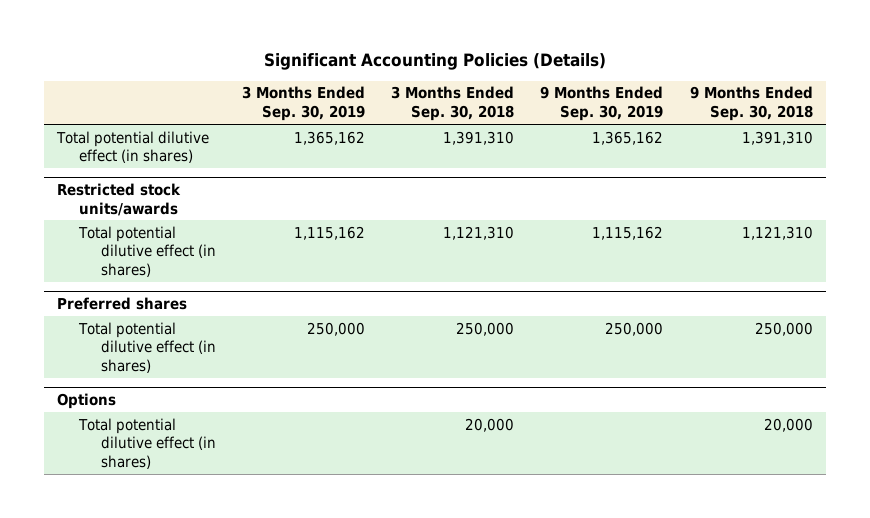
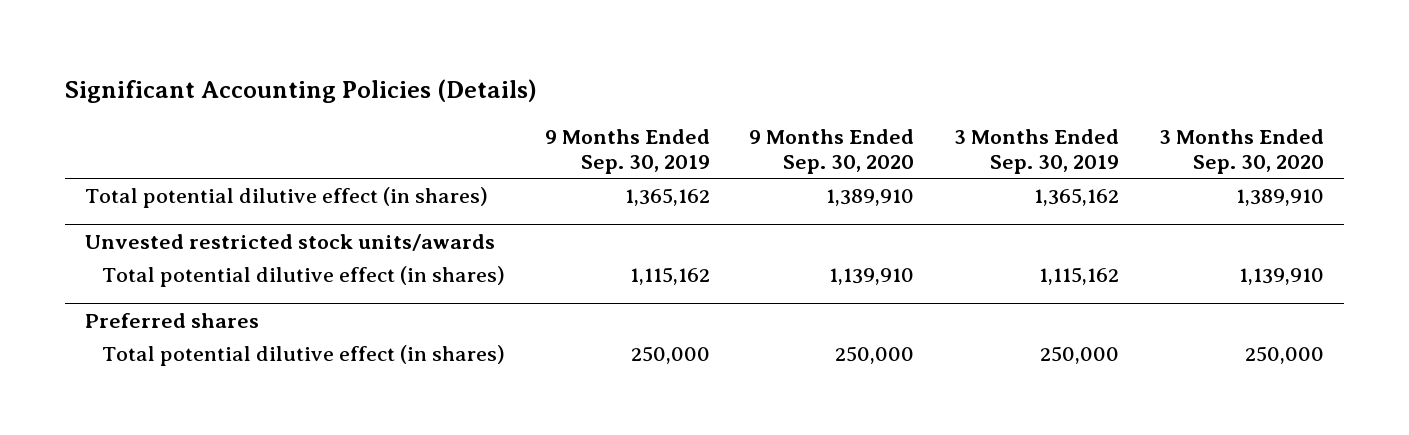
- | 3 Months Ended Sep. 30, 2019 | 3 Months Ended Sep. 30, 2018 | 9 Months Ended Sep. 30, 2019 | 9 Months Ended Sep. 30, 2018
+ | 9 Months Ended Sep. 30, 2019 | 9 Months Ended Sep. 30, 2020 | 3 Months Ended Sep. 30, 2019 | 3 Months Ended Sep. 30, 2020
- Restricted stock units/awards
+ Unvested restricted stock units/awards
- Options
- Total potential dilutive effect (in shares) | | 20,000 | | 20,000

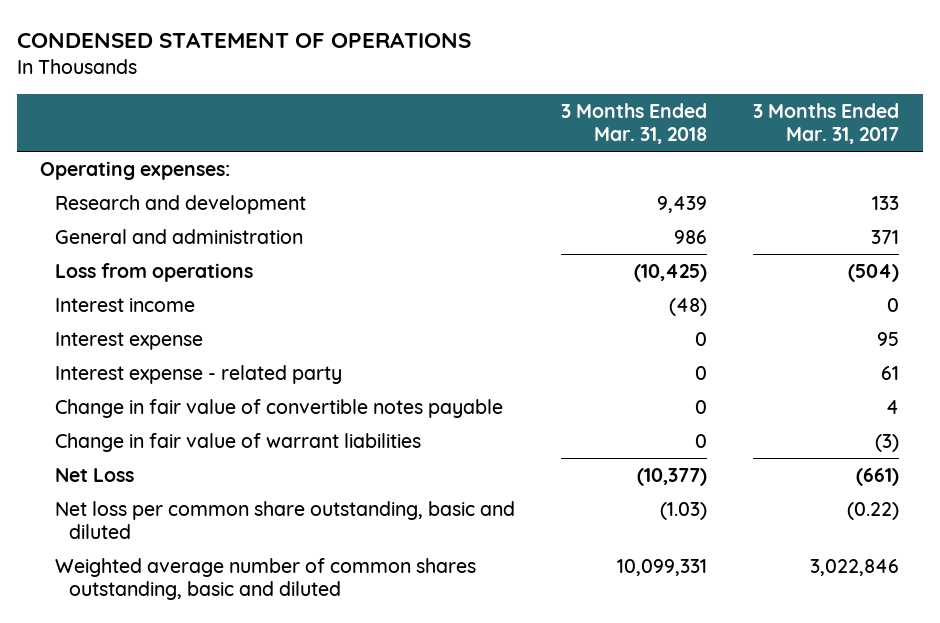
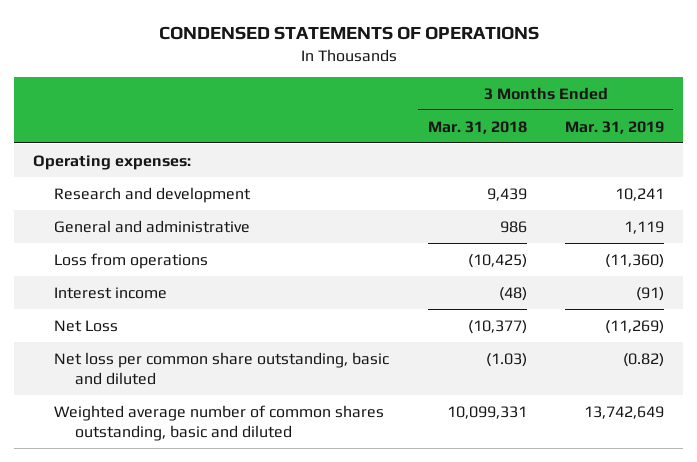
- CONDENSED STATEMENT OF OPERATIONS
+ CONDENSED STATEMENTS OF OPERATIONS
- | 3 Months Ended Mar. 31, 2018 | 3 Months Ended Mar. 31, 2017
+ | 3 Months Ended Mar. 31, 2018 | 3 Months Ended Mar. 31, 2019
- General and administration | 986 | 371
+ General and administrative | 986 | 1,119
- Interest expense | 0 | 95
- Interest expense - related party | 0 | 61
- Change in fair value of convertible notes payable | 0 | 4
- Change in fair value of warrant liabilities | 0 | (3)

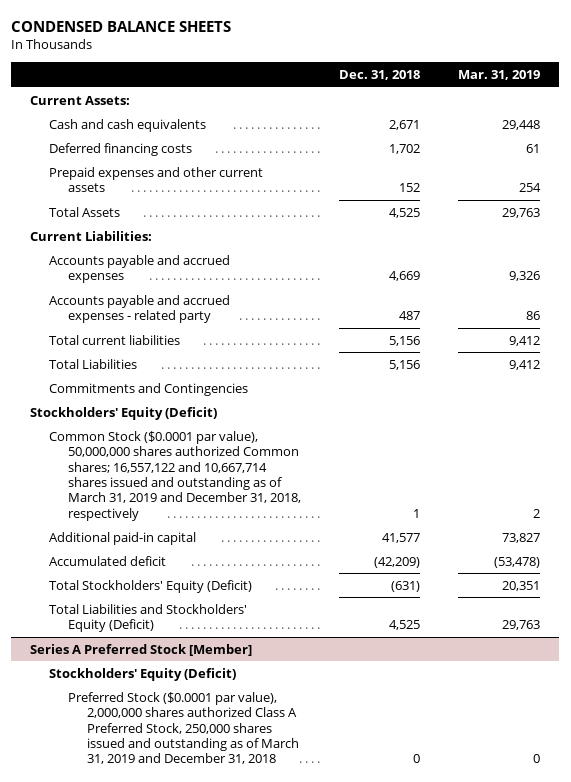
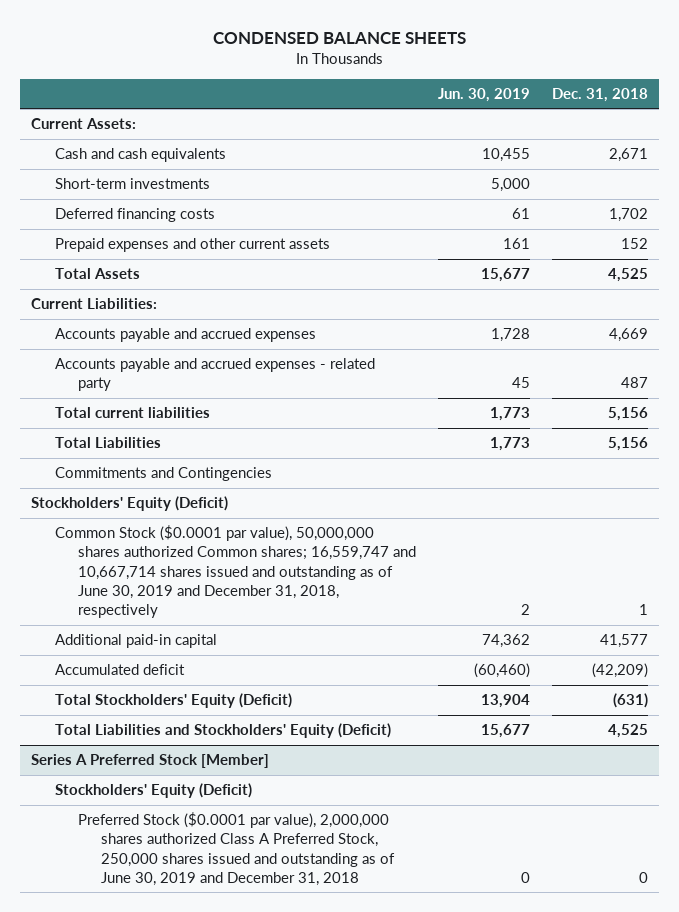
- | Dec. 31, 2018 | Mar. 31, 2019
+ | Jun. 30, 2019 | Dec. 31, 2018
+ Short-term investments | 5,000 |
- Common Stock ($0.0001 par value), 50,000,000 shares authorized Common shares; 16,557,122 and 10,667,714 shares issued and outstanding as of March 31, 2019 and December 31, 2018, respectively | 1 | 2
+ Common Stock ($0.0001 par value), 50,000,000 shares authorized Common shares; 16,559,747 and 10,667,714 shares issued and outstanding as of June 30, 2019 and December 31, 2018, respectively | 2 | 1
@ Series A Preferred Stock [Member]
- Preferred Stock ($0.0001 par value), 2,000,000 shares authorized Class A Preferred Stock, 250,000 shares issued and outstanding as of March 31, 2019 and December 31, 2018 | 0 | 0
+ Preferred Stock ($0.0001 par value), 2,000,000 shares authorized Class A Preferred Stock, 250,000 shares issued and outstanding as of June 30, 2019 and December 31, 2018 | 0 | 0

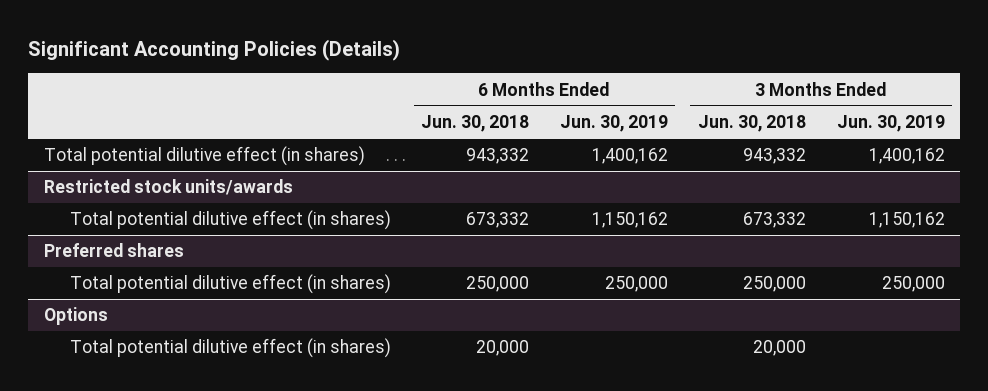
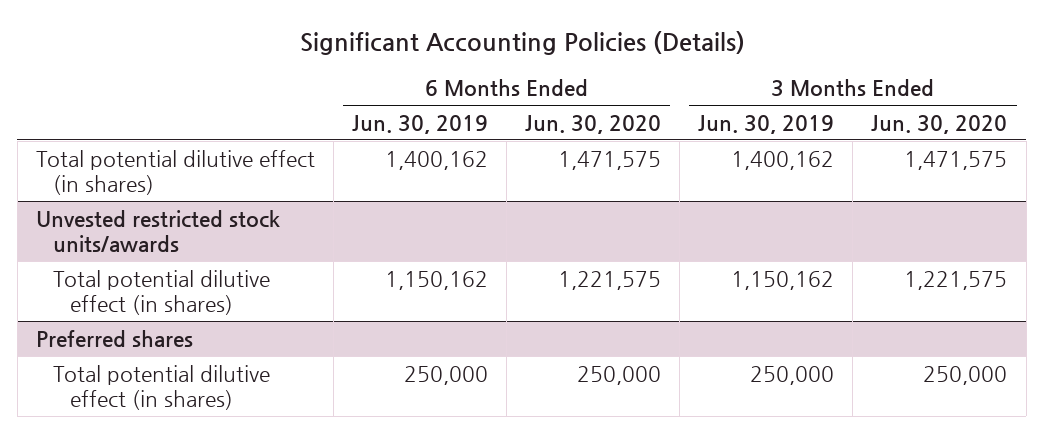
- | 6 Months Ended Jun. 30, 2018 | 6 Months Ended Jun. 30, 2019 | 3 Months Ended Jun. 30, 2018 | 3 Months Ended Jun. 30, 2019
+ | 6 Months Ended Jun. 30, 2019 | 6 Months Ended Jun. 30, 2020 | 3 Months Ended Jun. 30, 2019 | 3 Months Ended Jun. 30, 2020
- Restricted stock units/awards
+ Unvested restricted stock units/awards
- Options
- Total potential dilutive effect (in shares) | 20,000 | | 20,000 |

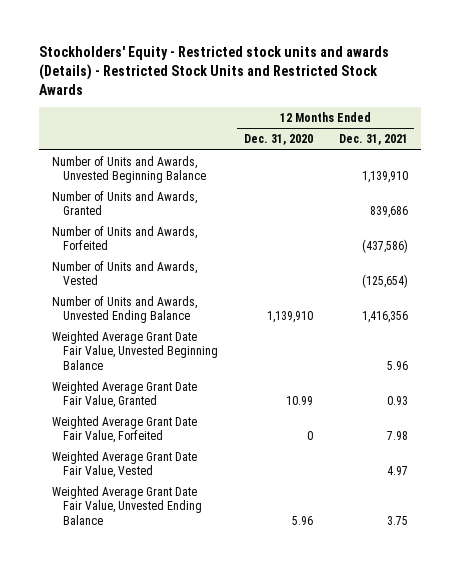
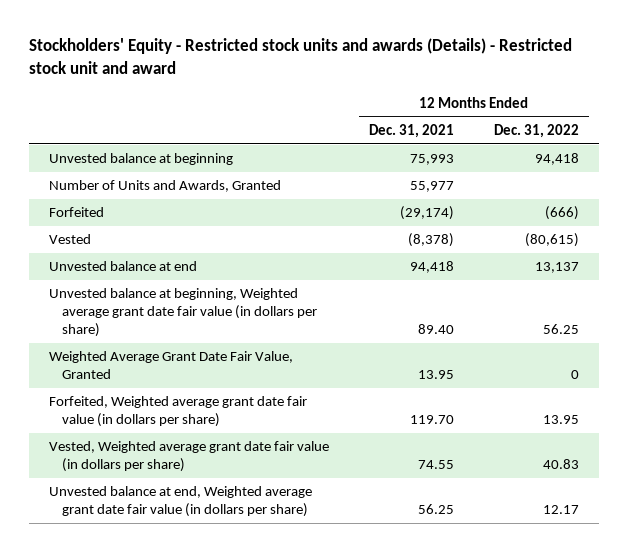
- Stockholders' Equity - Restricted stock units and awards (Details) - Restricted Stock Units and Restricted Stock Awards
+ Stockholders' Equity - Restricted stock units and awards (Details) - Restricted stock unit and award
- | 12 Months Ended Dec. 31, 2020 | 12 Months Ended Dec. 31, 2021
+ | 12 Months Ended Dec. 31, 2021 | 12 Months Ended Dec. 31, 2022
- Number of Units and Awards, Unvested Beginning Balance | | 1,139,910
- Number of Units and Awards, Granted | | 839,686
- Number of Units and Awards, Forfeited | | (437,586)
- Number of Units and Awards, Vested | | (125,654)
- Number of Units and Awards, Unvested Ending Balance | 1,139,910 | 1,416,356
- Weighted Average Grant Date Fair Value, Unvested Beginning Balance | | 5.96
- Weighted Average Grant Date Fair Value, Granted | 10.99 | 0.93
- Weighted Average Grant Date Fair Value, Forfeited | 0 | 7.98
- Weighted Average Grant Date Fair Value, Vested | | 4.97
- Weighted Average Grant Date Fair Value, Unvested Ending Balance | 5.96 | 3.75
+ Unvested balance at beginning | 75,993 | 94,418
+ Number of Units and Awards, Granted | 55,977 |
+ Forfeited | (29,174) | (666)
+ Vested | (8,378) | (80,615)
+ Unvested balance at end | 94,418 | 13,137
+ Unvested balance at beginning, Weighted average grant date fair value (in dollars per share) | 89.40 | 56.25
+ Weighted Average Grant Date Fair Value, Granted | 13.95 | 0
+ Forfeited, Weighted average grant date fair value (in dollars per share) | 119.70 | 13.95
+ Vested, Weighted average grant date fair value (in dollars per share) | 74.55 | 40.83
+ Unvested balance at end, Weighted average grant date fair value (in dollars per share) | 56.25 | 12.17

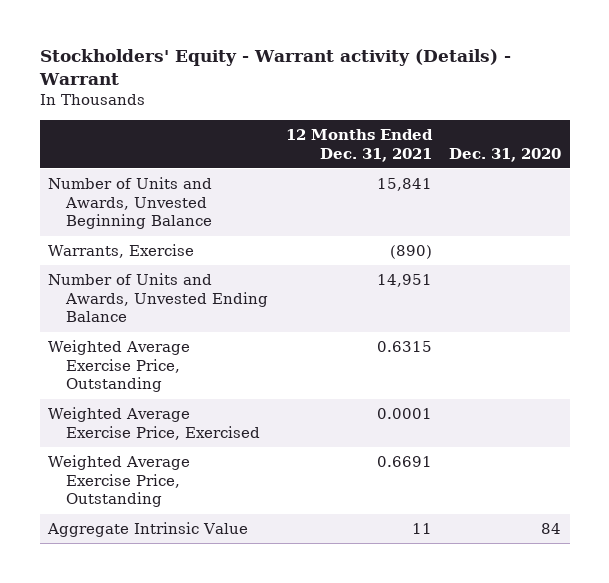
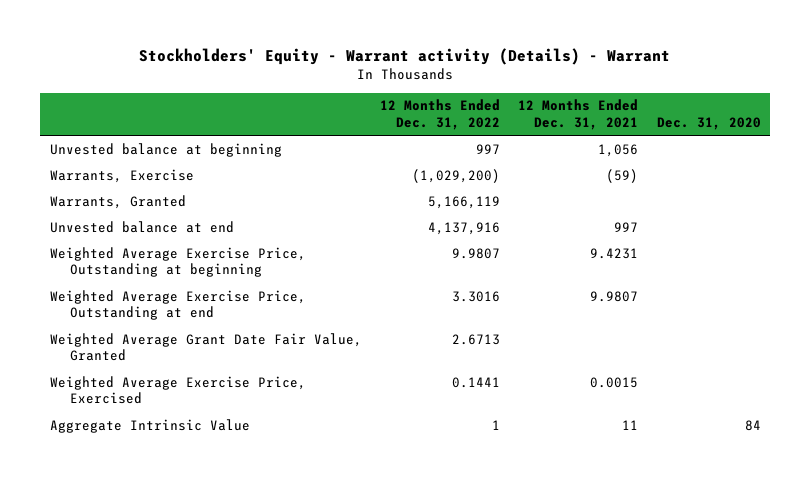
- | 12 Months Ended Dec. 31, 2021 | Dec. 31, 2020
+ | 12 Months Ended Dec. 31, 2022 | 12 Months Ended Dec. 31, 2021 | Dec. 31, 2020
- Number of Units and Awards, Unvested Beginning Balance | 15,841 |
- Warrants, Exercise | (890) |
- Number of Units and Awards, Unvested Ending Balance | 14,951 |
- Weighted Average Exercise Price, Outstanding | 0.6315 |
- Weighted Average Exercise Price, Exercised | 0.0001 |
- Weighted Average Exercise Price, Outstanding | 0.6691 |
+ Unvested balance at beginning | 997 | 1,056 |
+ Warrants, Exercise | (1,029,200) | (59) |
+ Warrants, Granted | 5,166,119 | |
+ Unvested balance at end | 4,137,916 | 997 |
+ Weighted Average Exercise Price, Outstanding at beginning | 9.9807 | 9.4231 |
+ Weighted Average Exercise Price, Outstanding at end | 3.3016 | 9.9807 |
+ Weighted Average Grant Date Fair Value, Granted | 2.6713 | |
+ Weighted Average Exercise Price, Exercised | 0.1441 | 0.0015 |

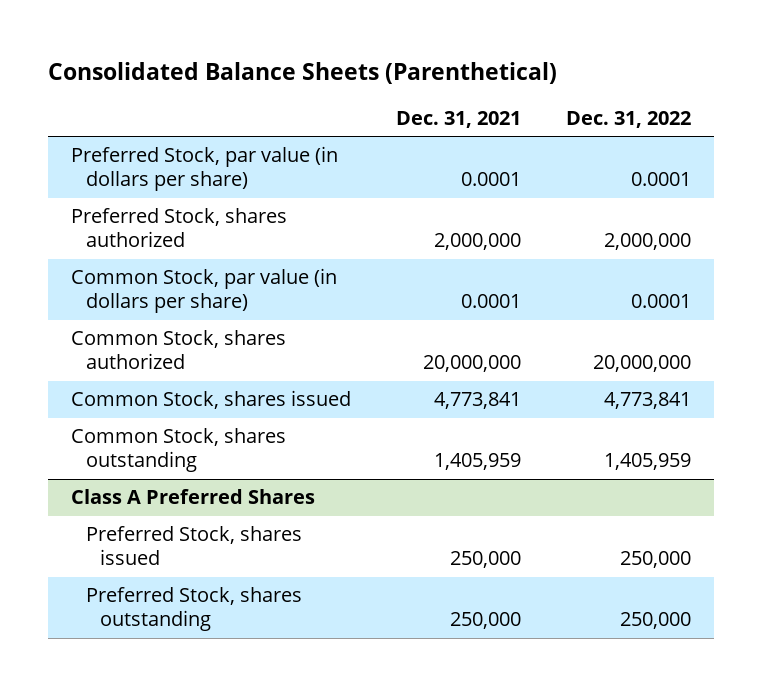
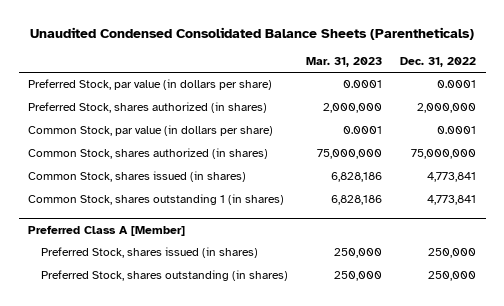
- Consolidated Balance Sheets (Parenthetical)
+ Unaudited Condensed Consolidated Balance Sheets (Parentheticals)
- | Dec. 31, 2021 | Dec. 31, 2022
+ | Mar. 31, 2023 | Dec. 31, 2022
- Preferred Stock, shares authorized | 2,000,000 | 2,000,000
+ Preferred Stock, shares authorized (in shares) | 2,000,000 | 2,000,000
- Common Stock, shares authorized | 20,000,000 | 20,000,000
- Common Stock, shares issued | 4,773,841 | 4,773,841
- Common Stock, shares outstanding | 1,405,959 | 1,405,959
- Class A Preferred Shares
- Preferred Stock, shares issued | 250,000 | 250,000
- Preferred Stock, shares outstanding | 250,000 | 250,000
+ Common Stock, shares authorized (in shares) | 75,000,000 | 75,000,000
+ Common Stock, shares issued (in shares) | 6,828,186 | 4,773,841
+ Common Stock, shares outstanding 1 (in shares) | 6,828,186 | 4,773,841
+ Preferred Class A [Member]
+ Preferred Stock, shares issued (in shares) | 250,000 | 250,000
+ Preferred Stock, shares outstanding (in shares) | 250,000 | 250,000

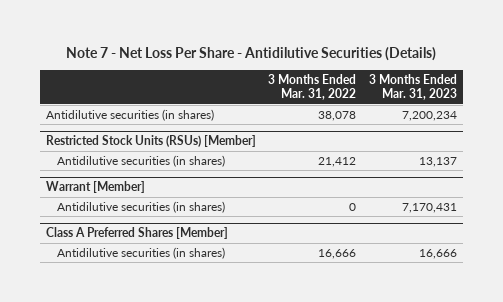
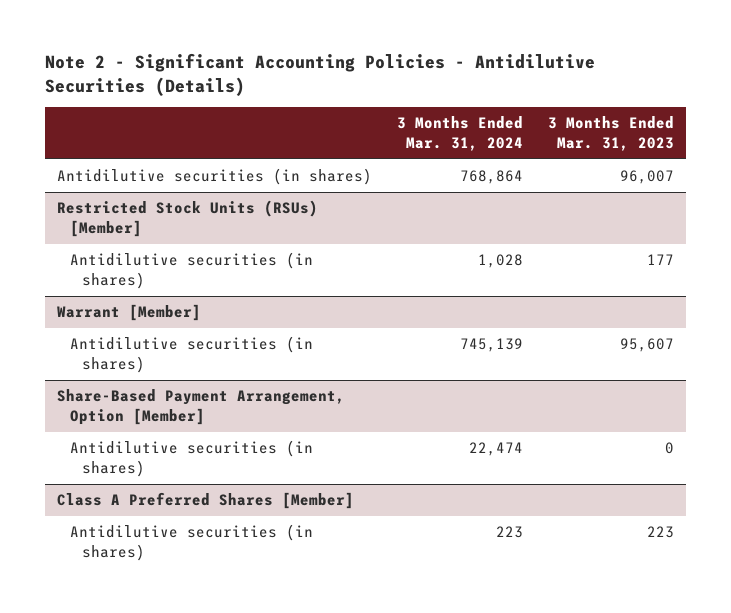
- Note 7 - Net Loss Per Share - Antidilutive Securities (Details)
+ Note 2 - Significant Accounting Policies - Antidilutive Securities (Details)
- | 3 Months Ended Mar. 31, 2022 | 3 Months Ended Mar. 31, 2023
+ | 3 Months Ended Mar. 31, 2024 | 3 Months Ended Mar. 31, 2023
- Antidilutive securities (in shares) | 38,078 | 7,200,234
+ Antidilutive securities (in shares) | 768,864 | 96,007
@ Restricted Stock Units (RSUs) [Member]
- Antidilutive securities (in shares) | 21,412 | 13,137
+ Antidilutive securities (in shares) | 1,028 | 177
@ Warrant [Member]
- Antidilutive securities (in shares) | 0 | 7,170,431
+ Antidilutive securities (in shares) | 745,139 | 95,607
+ Share-Based Payment Arrangement, Option [Member]
+ Antidilutive securities (in shares) | 22,474 | 0
@ Class A Preferred Shares [Member]
- Antidilutive securities (in shares) | 16,666 | 16,666
+ Antidilutive securities (in shares) | 223 | 223

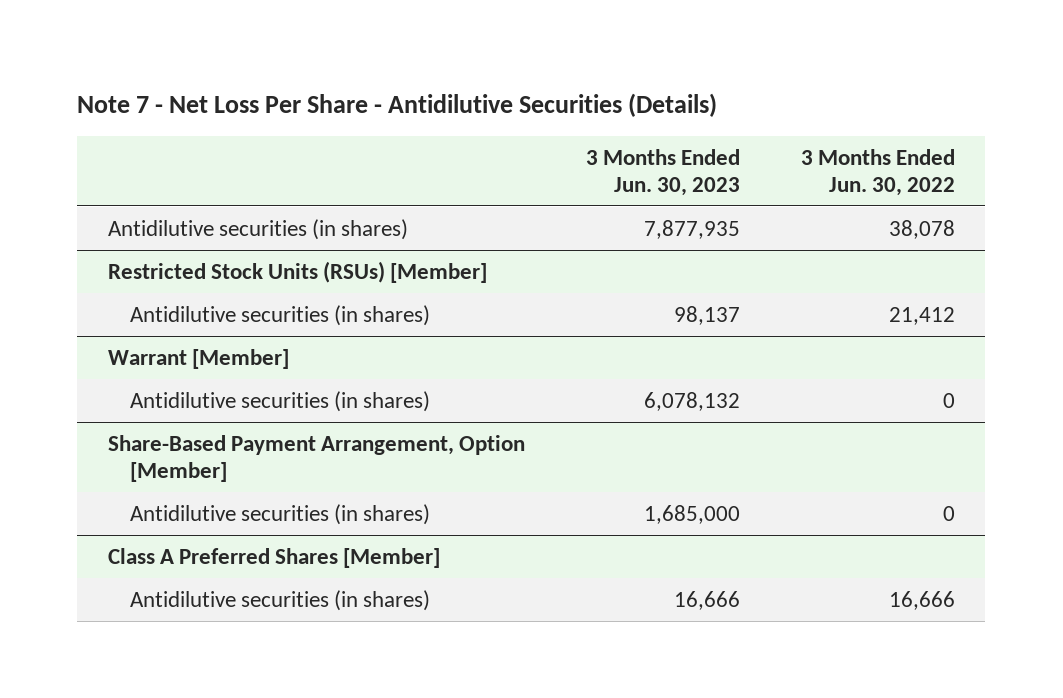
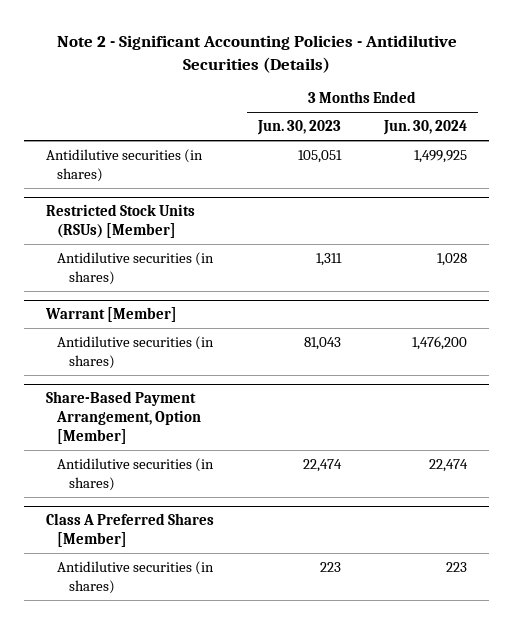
- Note 7 - Net Loss Per Share - Antidilutive Securities (Details)
+ Note 2 - Significant Accounting Policies - Antidilutive Securities (Details)
- | 3 Months Ended Jun. 30, 2023 | 3 Months Ended Jun. 30, 2022
+ | 3 Months Ended Jun. 30, 2023 | 3 Months Ended Jun. 30, 2024
- Antidilutive securities (in shares) | 7,877,935 | 38,078
+ Antidilutive securities (in shares) | 105,051 | 1,499,925
@ Restricted Stock Units (RSUs) [Member]
- Antidilutive securities (in shares) | 98,137 | 21,412
+ Antidilutive securities (in shares) | 1,311 | 1,028
@ Warrant [Member]
- Antidilutive securities (in shares) | 6,078,132 | 0
+ Antidilutive securities (in shares) | 81,043 | 1,476,200
@ Share-Based Payment Arrangement, Option [Member]
- Antidilutive securities (in shares) | 1,685,000 | 0
+ Antidilutive securities (in shares) | 22,474 | 22,474
@ Class A Preferred Shares [Member]
- Antidilutive securities (in shares) | 16,666 | 16,666
+ Antidilutive securities (in shares) | 223 | 223

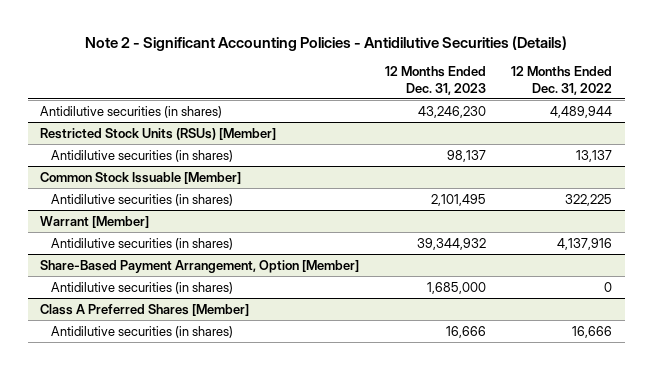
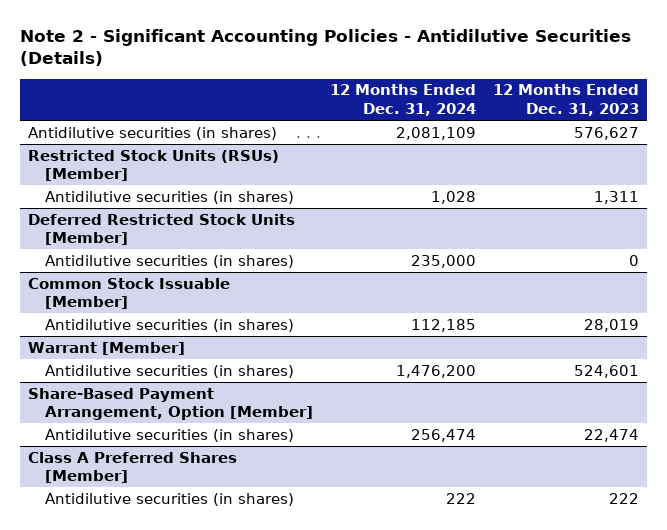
- | 12 Months Ended Dec. 31, 2023 | 12 Months Ended Dec. 31, 2022
+ | 12 Months Ended Dec. 31, 2024 | 12 Months Ended Dec. 31, 2023
- Antidilutive securities (in shares) | 43,246,230 | 4,489,944
+ Antidilutive securities (in shares) | 2,081,109 | 576,627
@ Restricted Stock Units (RSUs) [Member]
- Antidilutive securities (in shares) | 98,137 | 13,137
+ Antidilutive securities (in shares) | 1,028 | 1,311
+ Deferred Restricted Stock Units [Member]
+ Antidilutive securities (in shares) | 235,000 | 0
@ Common Stock Issuable [Member]
- Antidilutive securities (in shares) | 2,101,495 | 322,225
+ Antidilutive securities (in shares) | 112,185 | 28,019
@ Warrant [Member]
- Antidilutive securities (in shares) | 39,344,932 | 4,137,916
+ Antidilutive securities (in shares) | 1,476,200 | 524,601
@ Share-Based Payment Arrangement, Option [Member]
- Antidilutive securities (in shares) | 1,685,000 | 0
+ Antidilutive securities (in shares) | 256,474 | 22,474
@ Class A Preferred Shares [Member]
- Antidilutive securities (in shares) | 16,666 | 16,666
+ Antidilutive securities (in shares) | 222 | 222

